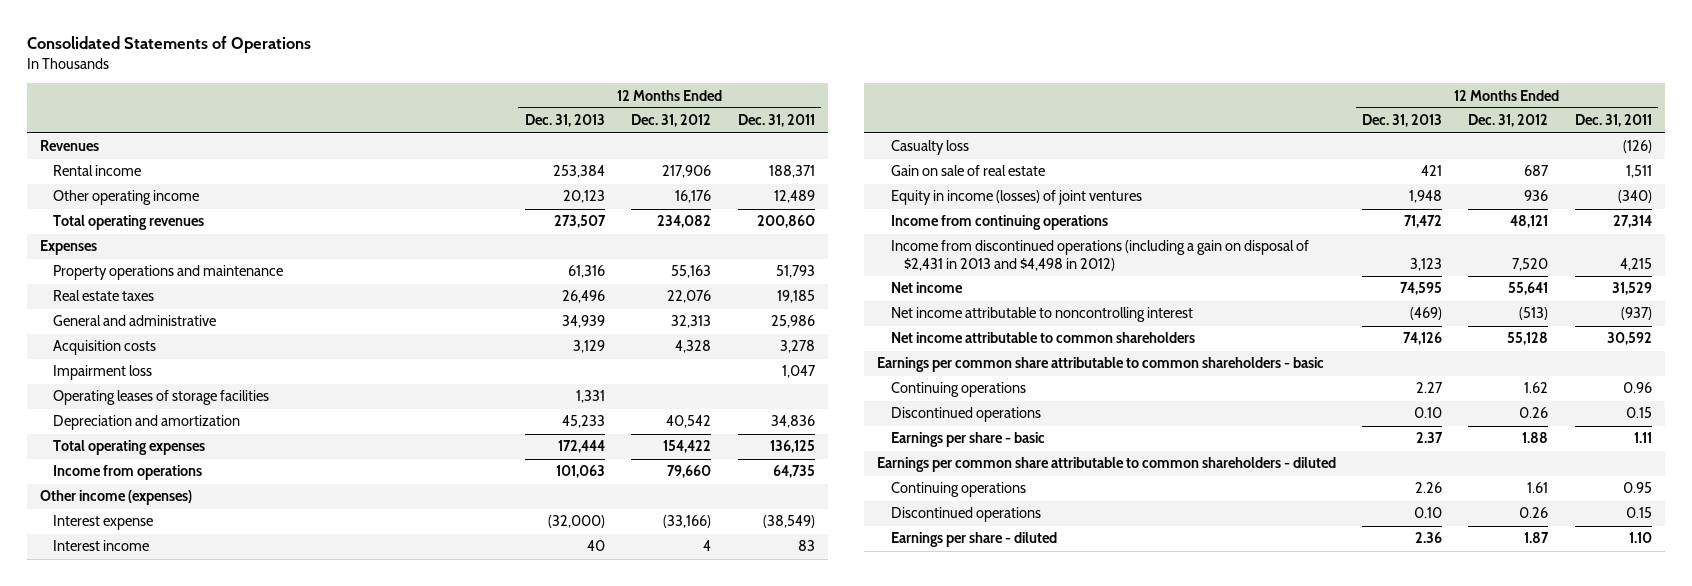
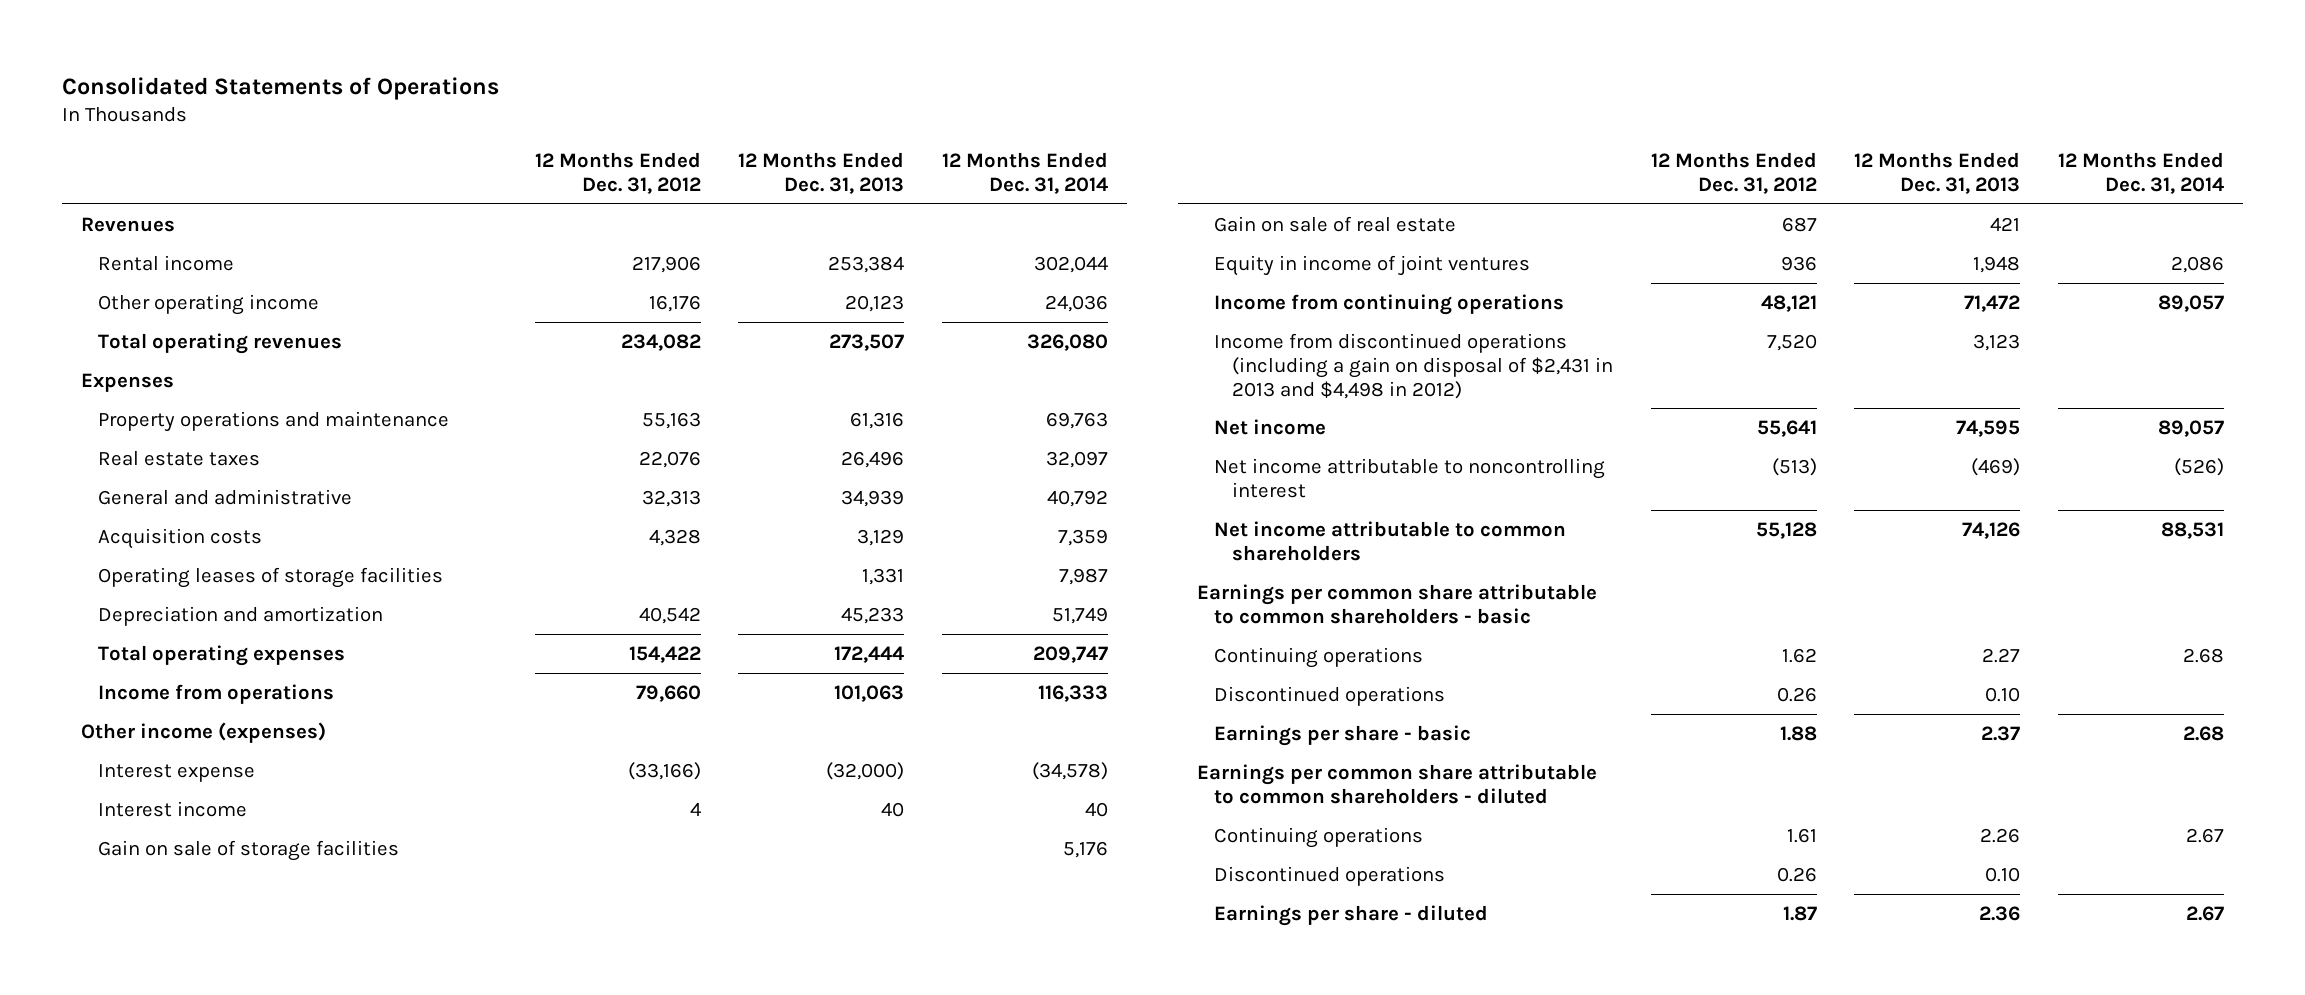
- | 12 Months Ended Dec. 31, 2013 | 12 Months Ended Dec. 31, 2012 | 12 Months Ended Dec. 31, 2011
+ | 12 Months Ended Dec. 31, 2012 | 12 Months Ended Dec. 31, 2013 | 12 Months Ended Dec. 31, 2014
- Impairment loss | | | 1,047
- Casualty loss | | | (126)
+ Gain on sale of storage facilities | | | 5,176
- Equity in income (losses) of joint ventures | 1,948 | 936 | (340)
+ Equity in income of joint ventures | 936 | 1,948 | 2,086

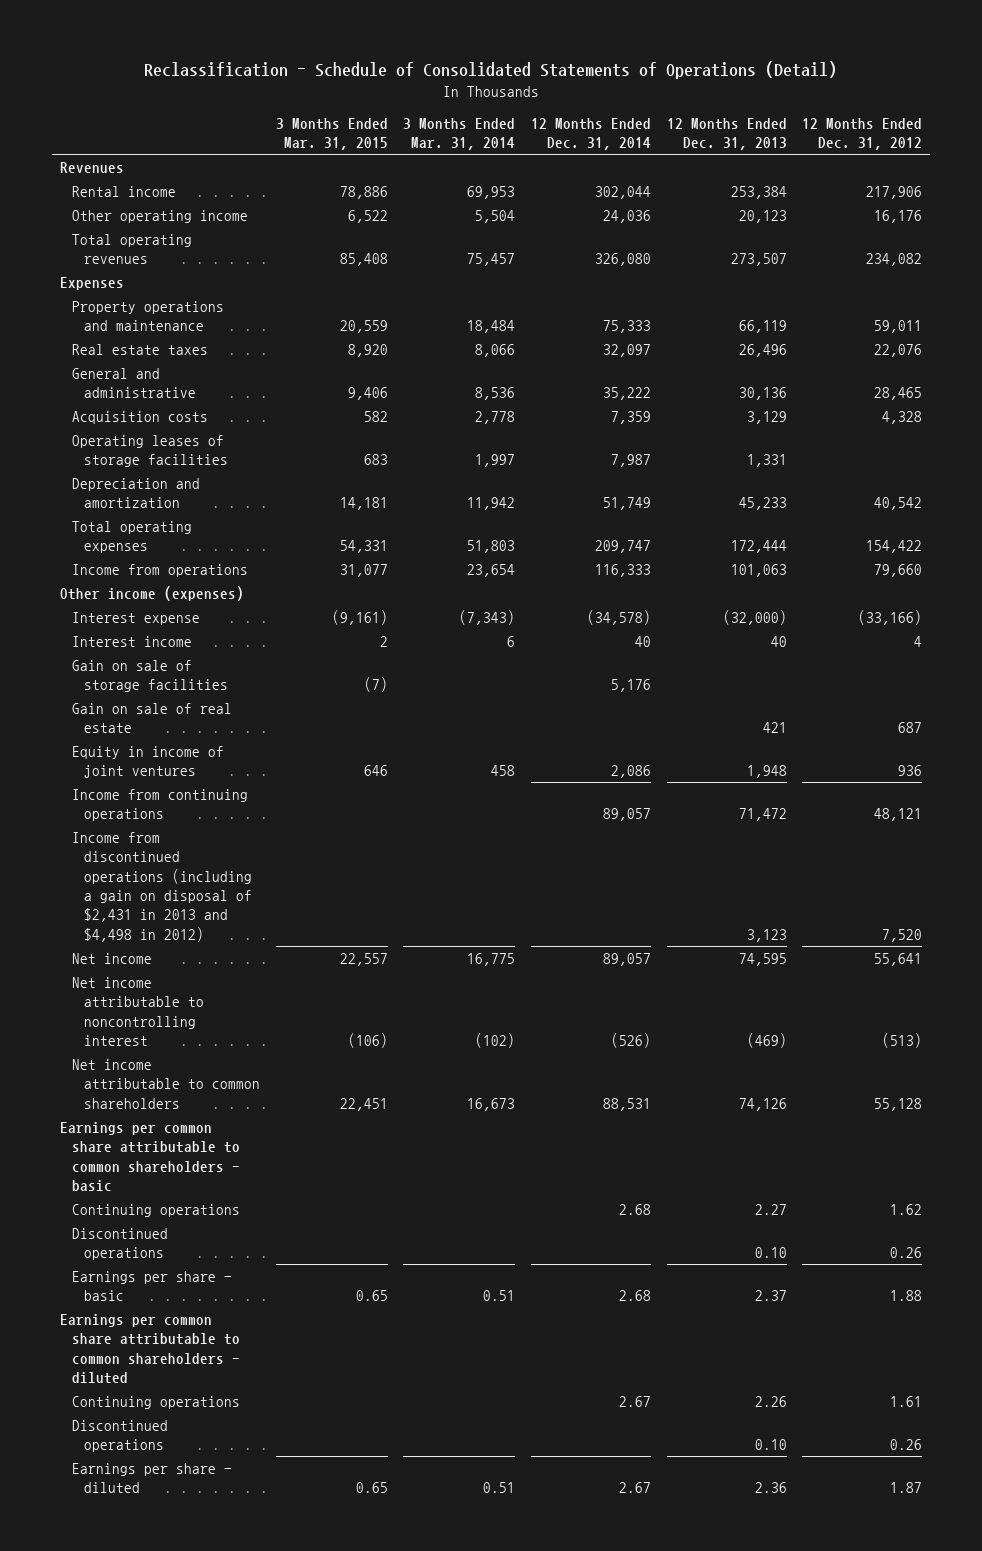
- Consolidated Statements of Operations
+ Reclassification - Schedule of Consolidated Statements of Operations (Detail)
- | 12 Months Ended Dec. 31, 2012 | 12 Months Ended Dec. 31, 2013 | 12 Months Ended Dec. 31, 2014
+ | 3 Months Ended Mar. 31, 2015 | 3 Months Ended Mar. 31, 2014 | 12 Months Ended Dec. 31, 2014 | 12 Months Ended Dec. 31, 2013 | 12 Months Ended Dec. 31, 2012
- Property operations and maintenance | 55,163 | 61,316 | 69,763
+ Property operations and maintenance | 20,559 | 18,484 | 75,333 | 66,119 | 59,011
- General and administrative | 32,313 | 34,939 | 40,792
+ General and administrative | 9,406 | 8,536 | 35,222 | 30,136 | 28,465

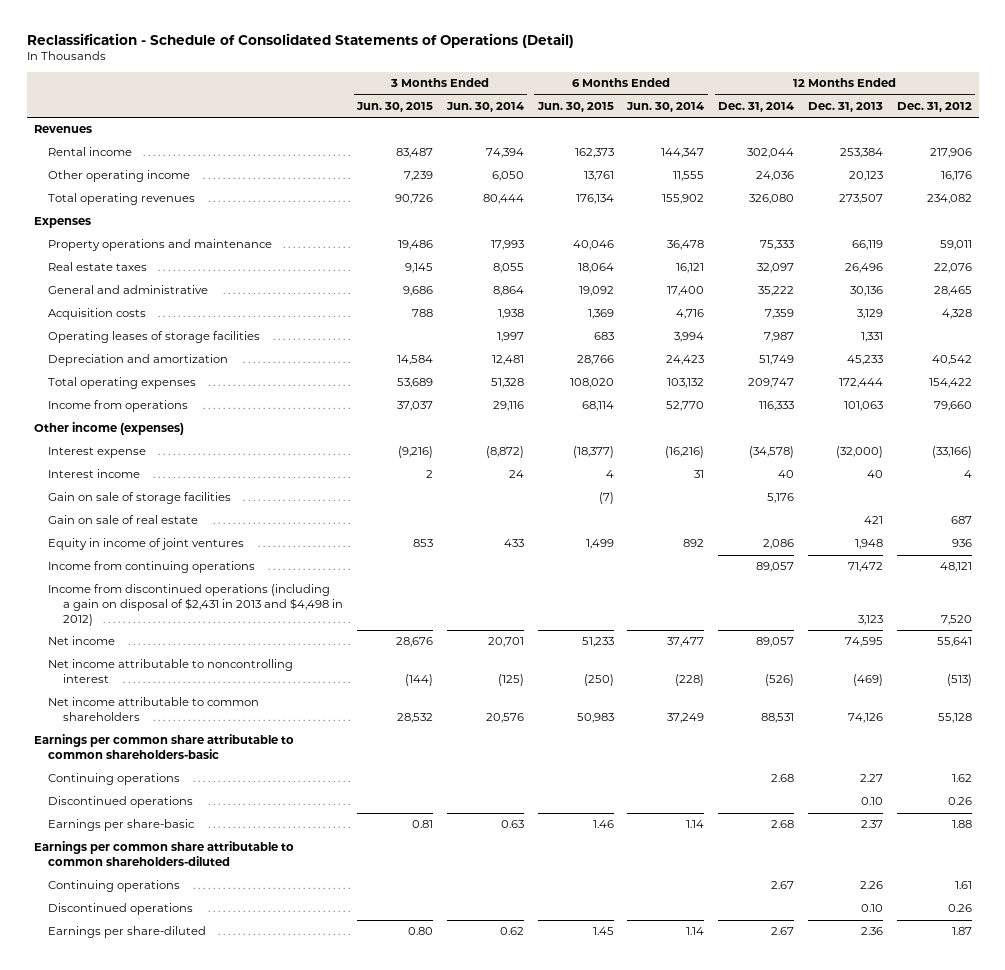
- | 3 Months Ended Mar. 31, 2015 | 3 Months Ended Mar. 31, 2014 | 12 Months Ended Dec. 31, 2014 | 12 Months Ended Dec. 31, 2013 | 12 Months Ended Dec. 31, 2012
+ | 3 Months Ended Jun. 30, 2015 | 3 Months Ended Jun. 30, 2014 | 6 Months Ended Jun. 30, 2015 | 6 Months Ended Jun. 30, 2014 | 12 Months Ended Dec. 31, 2014 | 12 Months Ended Dec. 31, 2013 | 12 Months Ended Dec. 31, 2012
- Earnings per common share attributable to common shareholders - basic
+ Earnings per common share attributable to common shareholders-basic
- Earnings per share - basic | 0.65 | 0.51 | 2.68 | 2.37 | 1.88
- Earnings per common share attributable to common shareholders - diluted
+ Earnings per share-basic | 0.81 | 0.63 | 1.46 | 1.14 | 2.68 | 2.37 | 1.88
+ Earnings per common share attributable to common shareholders-diluted
- Earnings per share - diluted | 0.65 | 0.51 | 2.67 | 2.36 | 1.87
+ Earnings per share-diluted | 0.80 | 0.62 | 1.45 | 1.14 | 2.67 | 2.36 | 1.87

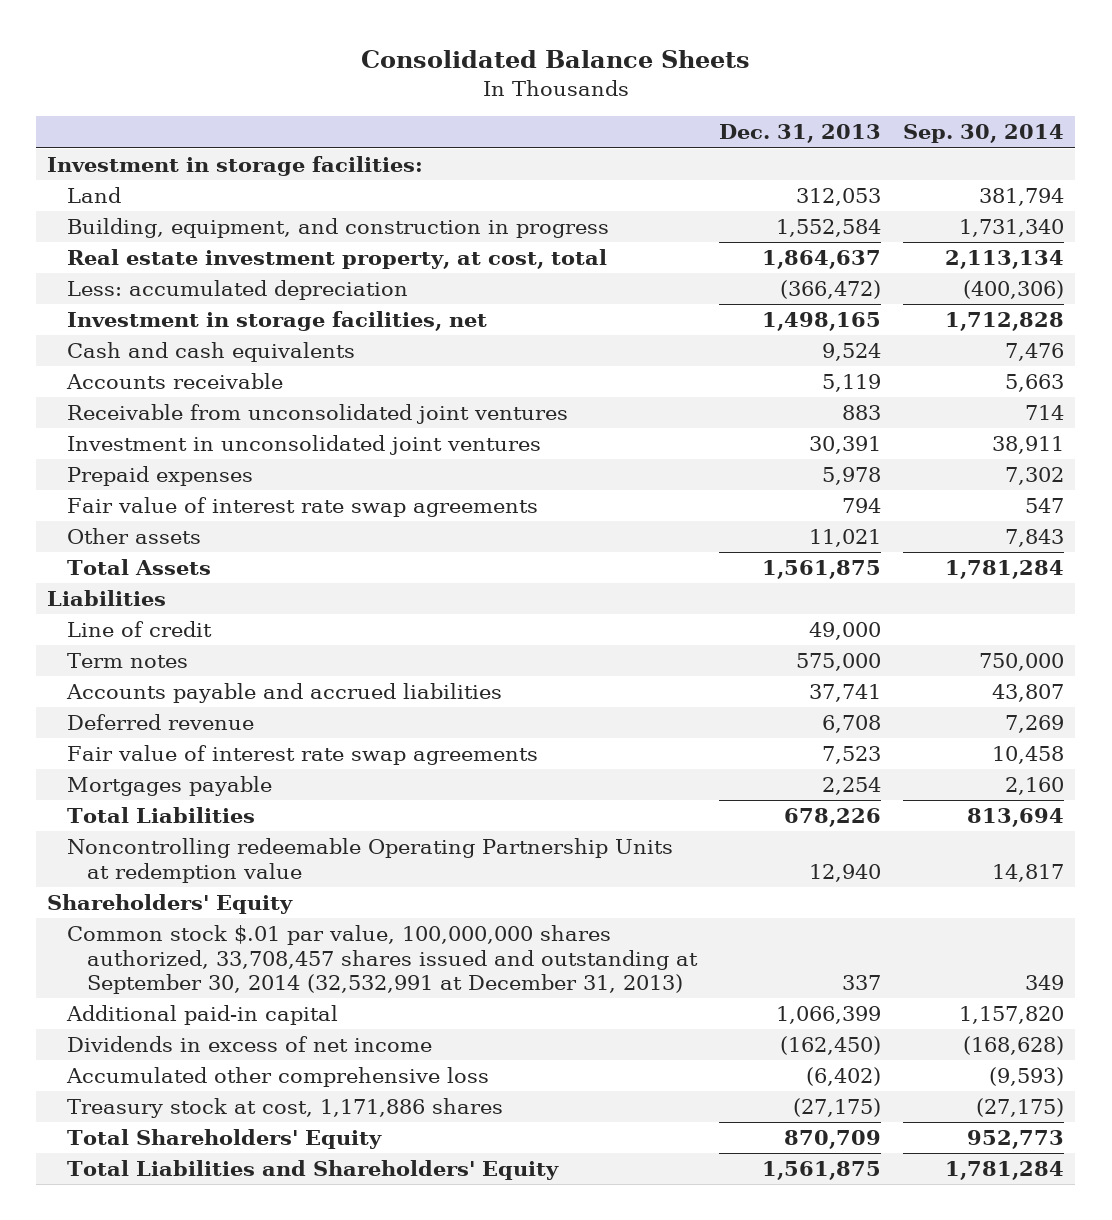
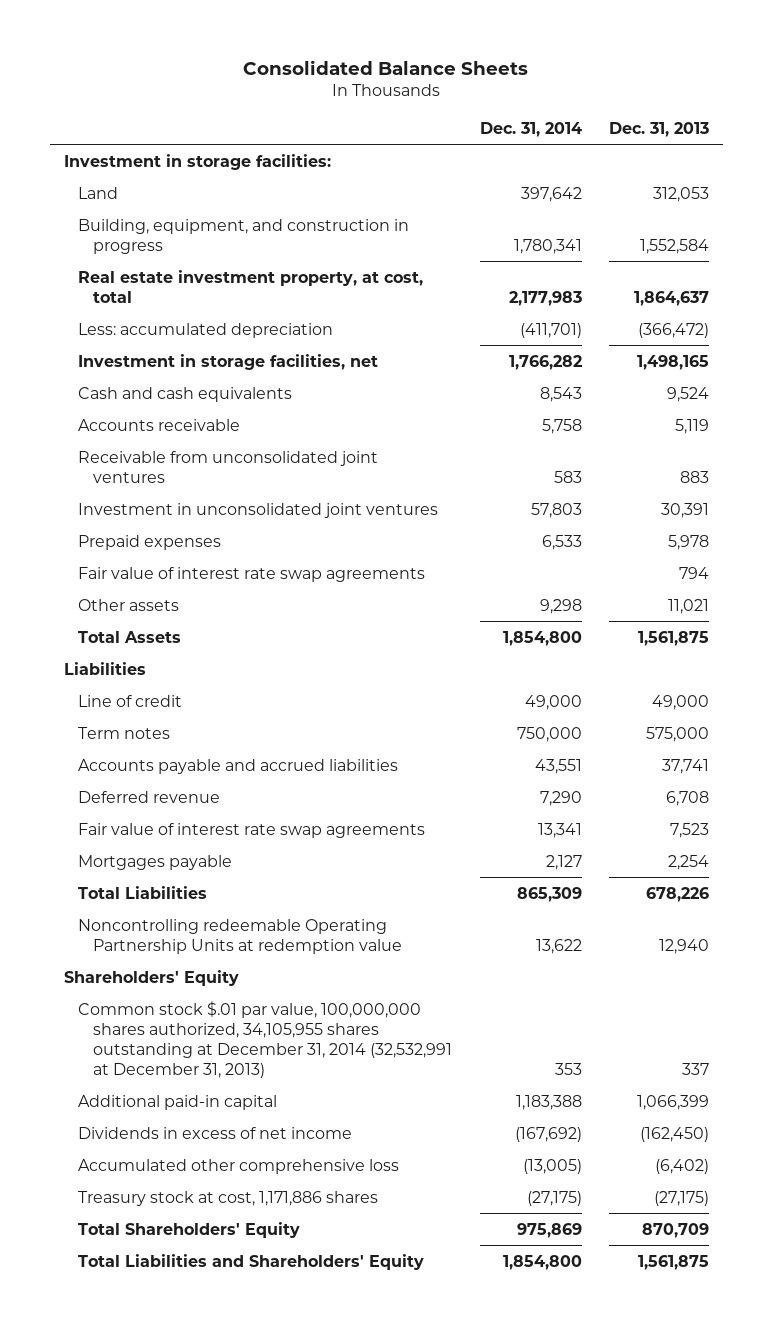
- | Dec. 31, 2013 | Sep. 30, 2014
+ | Dec. 31, 2014 | Dec. 31, 2013
- Common stock $.01 par value, 100,000,000 shares authorized, 33,708,457 shares issued and outstanding at September 30, 2014 (32,532,991 at December 31, 2013) | 337 | 349
+ Common stock $.01 par value, 100,000,000 shares authorized, 34,105,955 shares outstanding at December 31, 2014 (32,532,991 at December 31, 2013) | 353 | 337

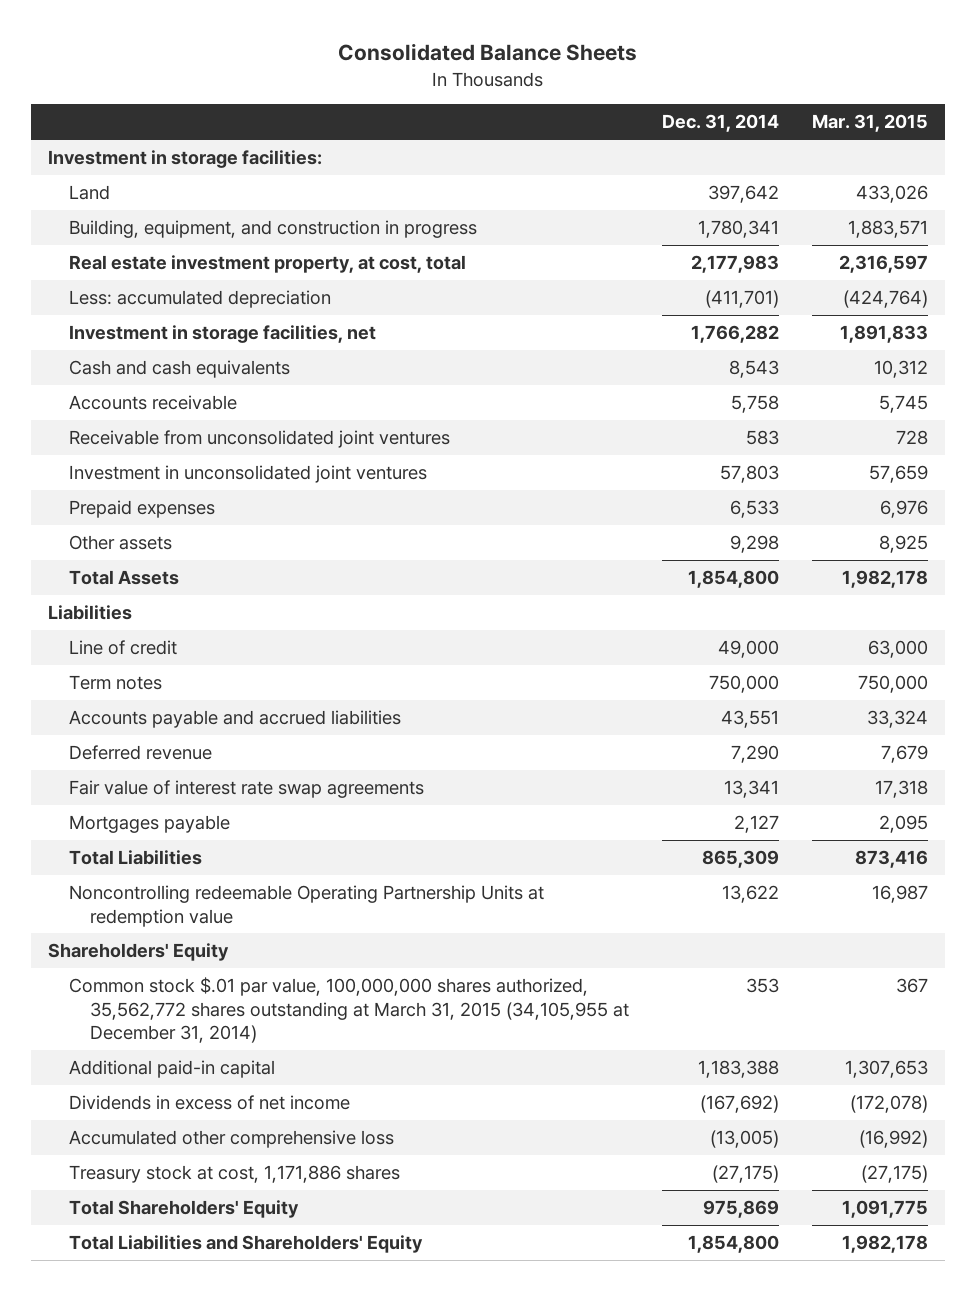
- | Dec. 31, 2014 | Dec. 31, 2013
+ | Dec. 31, 2014 | Mar. 31, 2015
- Fair value of interest rate swap agreements | | 794
- Common stock $.01 par value, 100,000,000 shares authorized, 34,105,955 shares outstanding at December 31, 2014 (32,532,991 at December 31, 2013) | 353 | 337
+ Common stock $.01 par value, 100,000,000 shares authorized, 35,562,772 shares outstanding at March 31, 2015 (34,105,955 at December 31, 2014) | 353 | 367

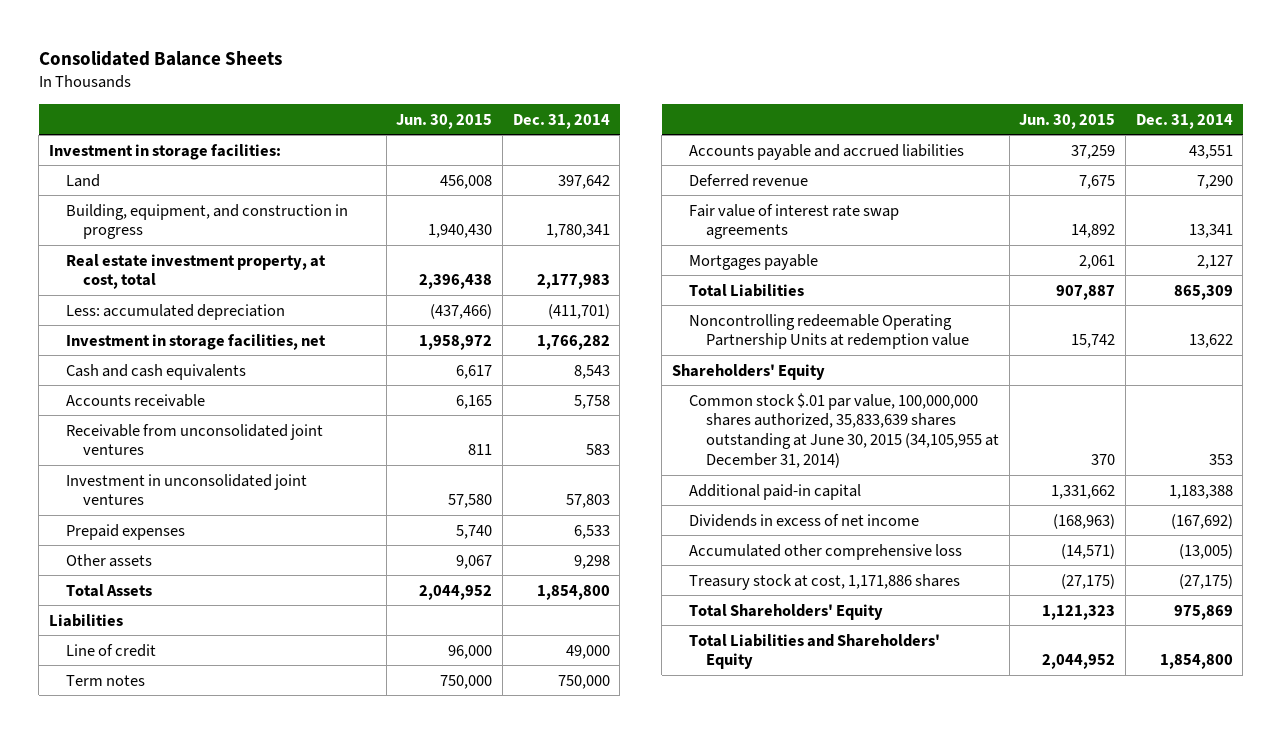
- | Dec. 31, 2014 | Mar. 31, 2015
+ | Jun. 30, 2015 | Dec. 31, 2014
- Common stock $.01 par value, 100,000,000 shares authorized, 35,562,772 shares outstanding at March 31, 2015 (34,105,955 at December 31, 2014) | 353 | 367
+ Common stock $.01 par value, 100,000,000 shares authorized, 35,833,639 shares outstanding at June 30, 2015 (34,105,955 at December 31, 2014) | 370 | 353

